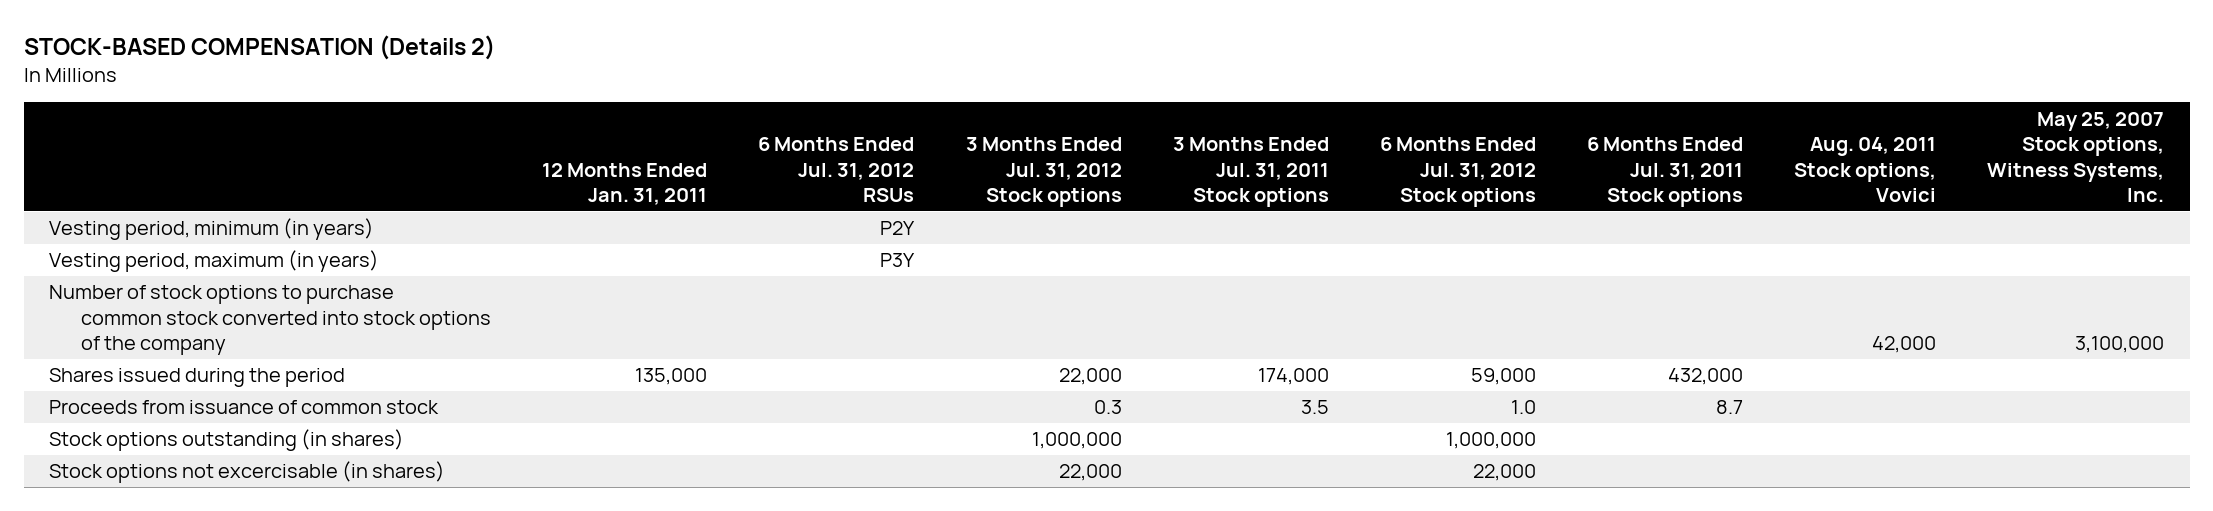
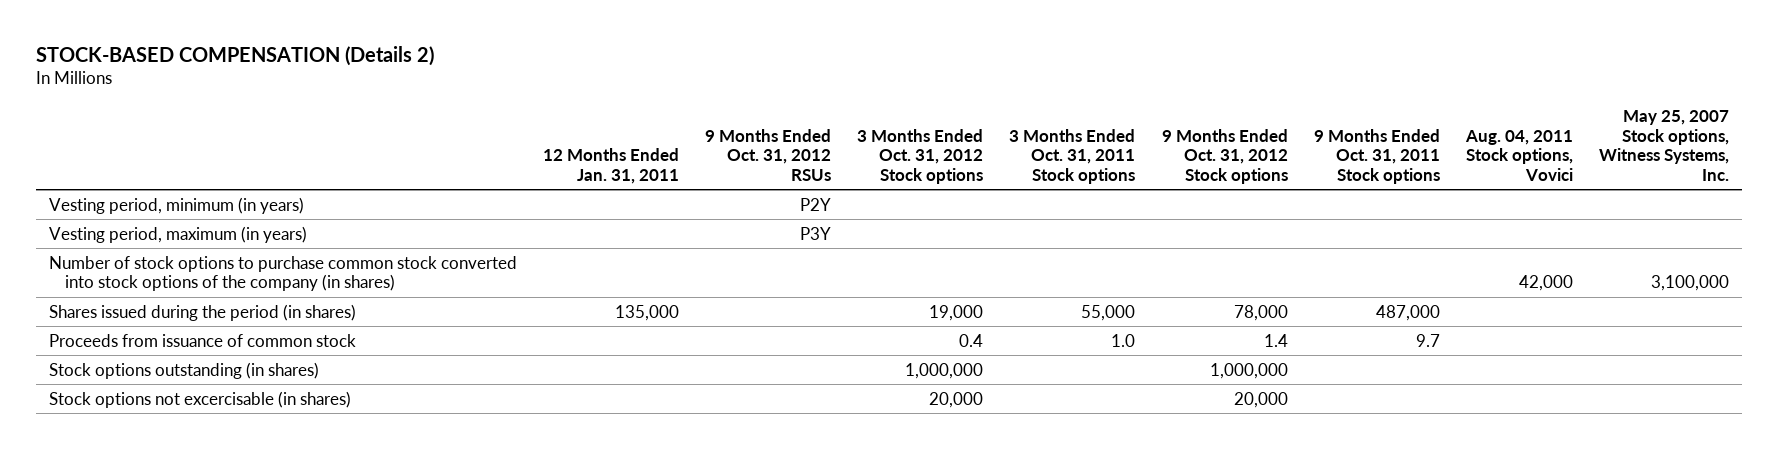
- | 12 Months Ended Jan. 31, 2011 | 6 Months Ended Jul. 31, 2012 RSUs | 3 Months Ended Jul. 31, 2012 Stock options | 3 Months Ended Jul. 31, 2011 Stock options | 6 Months Ended Jul. 31, 2012 Stock options | 6 Months Ended Jul. 31, 2011 Stock options | Aug. 04, 2011 Stock options, Vovici | May 25, 2007 Stock options, Witness Systems, Inc.
+ | 12 Months Ended Jan. 31, 2011 | 9 Months Ended Oct. 31, 2012 RSUs | 3 Months Ended Oct. 31, 2012 Stock options | 3 Months Ended Oct. 31, 2011 Stock options | 9 Months Ended Oct. 31, 2012 Stock options | 9 Months Ended Oct. 31, 2011 Stock options | Aug. 04, 2011 Stock options, Vovici | May 25, 2007 Stock options, Witness Systems, Inc.
- Number of stock options to purchase common stock converted into stock options of the company | | | | | | | 42,000 | 3,100,000
- Shares issued during the period | 135,000 | | 22,000 | 174,000 | 59,000 | 432,000 | |
+ Number of stock options to purchase common stock converted into stock options of the company (in shares) | | | | | | | 42,000 | 3,100,000
+ Shares issued during the period (in shares) | 135,000 | | 19,000 | 55,000 | 78,000 | 487,000 | |

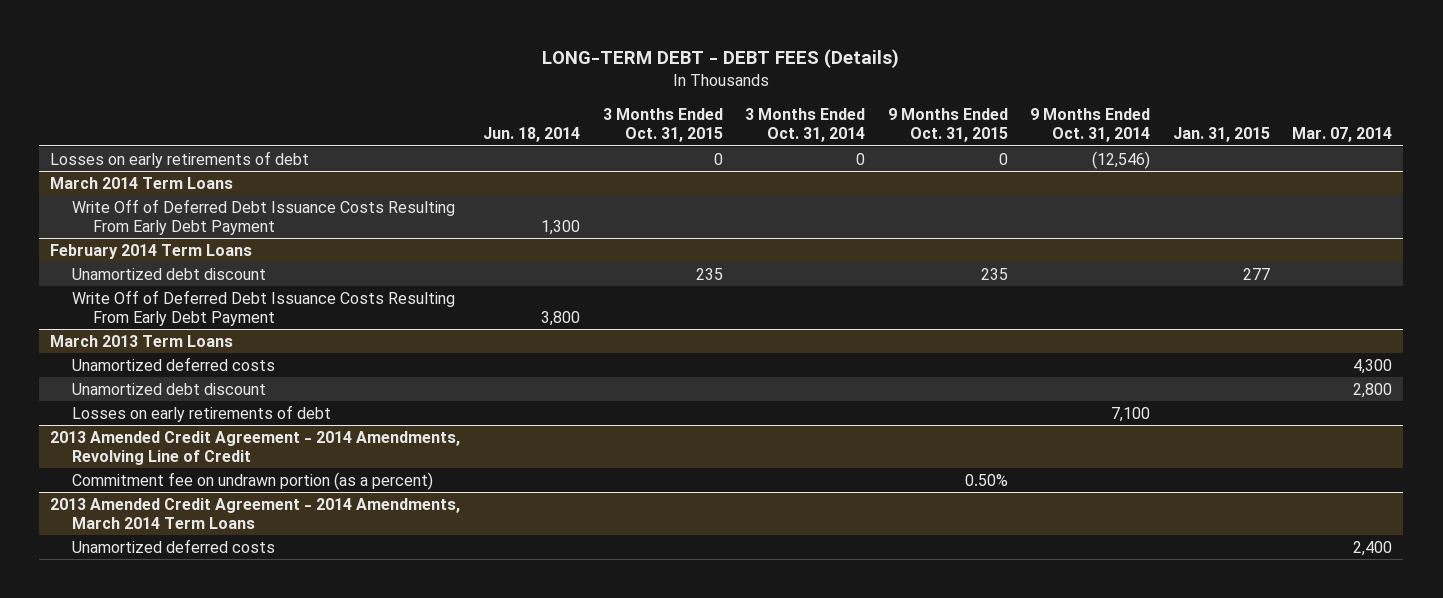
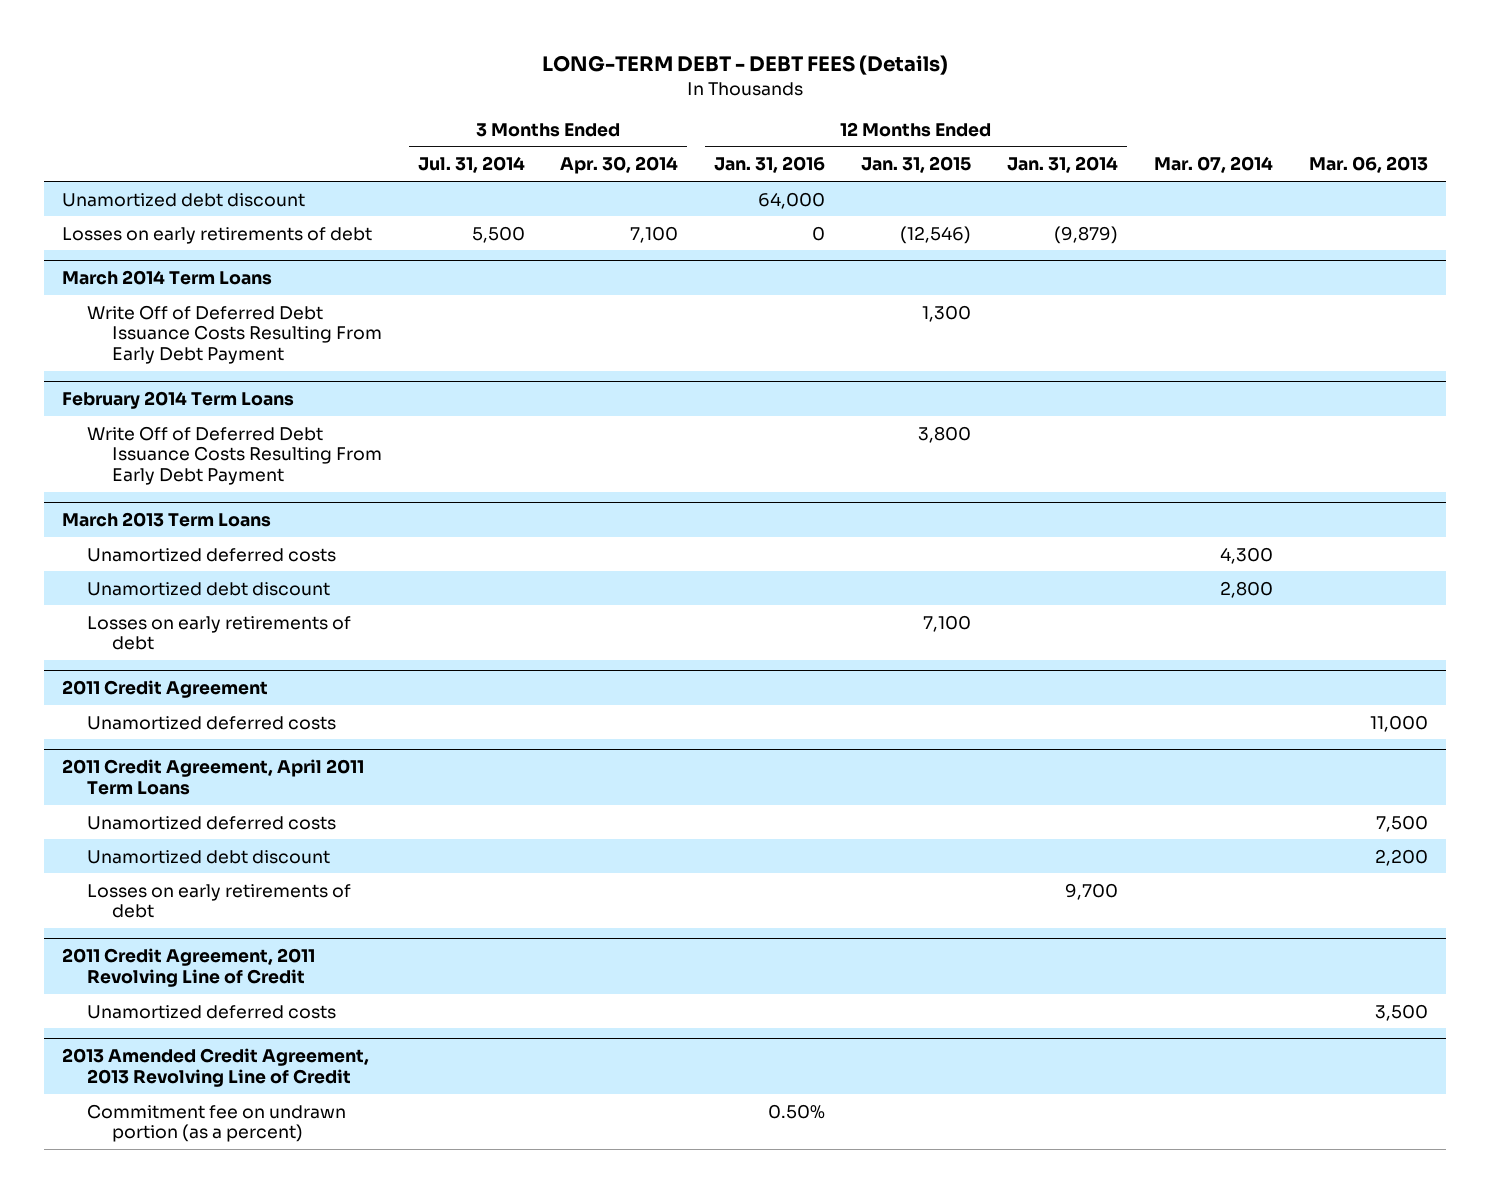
- | Jun. 18, 2014 | 3 Months Ended Oct. 31, 2015 | 3 Months Ended Oct. 31, 2014 | 9 Months Ended Oct. 31, 2015 | 9 Months Ended Oct. 31, 2014 | Jan. 31, 2015 | Mar. 07, 2014
+ | 3 Months Ended Jul. 31, 2014 | 3 Months Ended Apr. 30, 2014 | 12 Months Ended Jan. 31, 2016 | 12 Months Ended Jan. 31, 2015 | 12 Months Ended Jan. 31, 2014 | Mar. 07, 2014 | Mar. 06, 2013
+ Unamortized debt discount | | | 64,000 | | | |
@ February 2014 Term Loans
- Unamortized debt discount | | 235 | | 235 | | 277 |
- 2013 Amended Credit Agreement - 2014 Amendments, Revolving Line of Credit
+ 2011 Credit Agreement
+ Unamortized deferred costs | | | | | | | 11,000
+ 2011 Credit Agreement, April 2011 Term Loans
+ Unamortized deferred costs | | | | | | | 7,500
+ Unamortized debt discount | | | | | | | 2,200
+ Losses on early retirements of debt | | | | | 9,700 | |
+ 2011 Credit Agreement, 2011 Revolving Line of Credit
+ Unamortized deferred costs | | | | | | | 3,500
+ 2013 Amended Credit Agreement, 2013 Revolving Line of Credit
- 2013 Amended Credit Agreement - 2014 Amendments, March 2014 Term Loans
- Unamortized deferred costs | | | | | | | 2,400

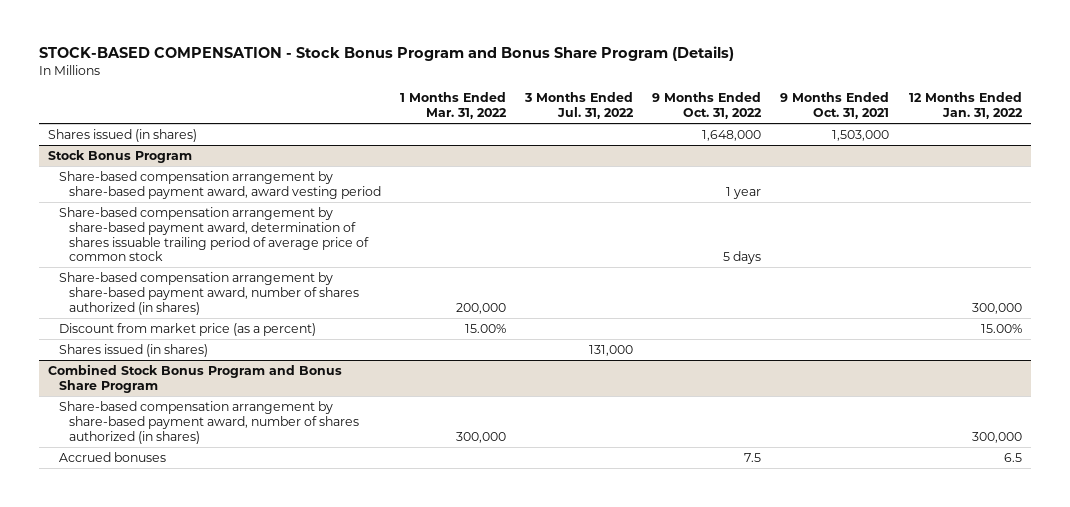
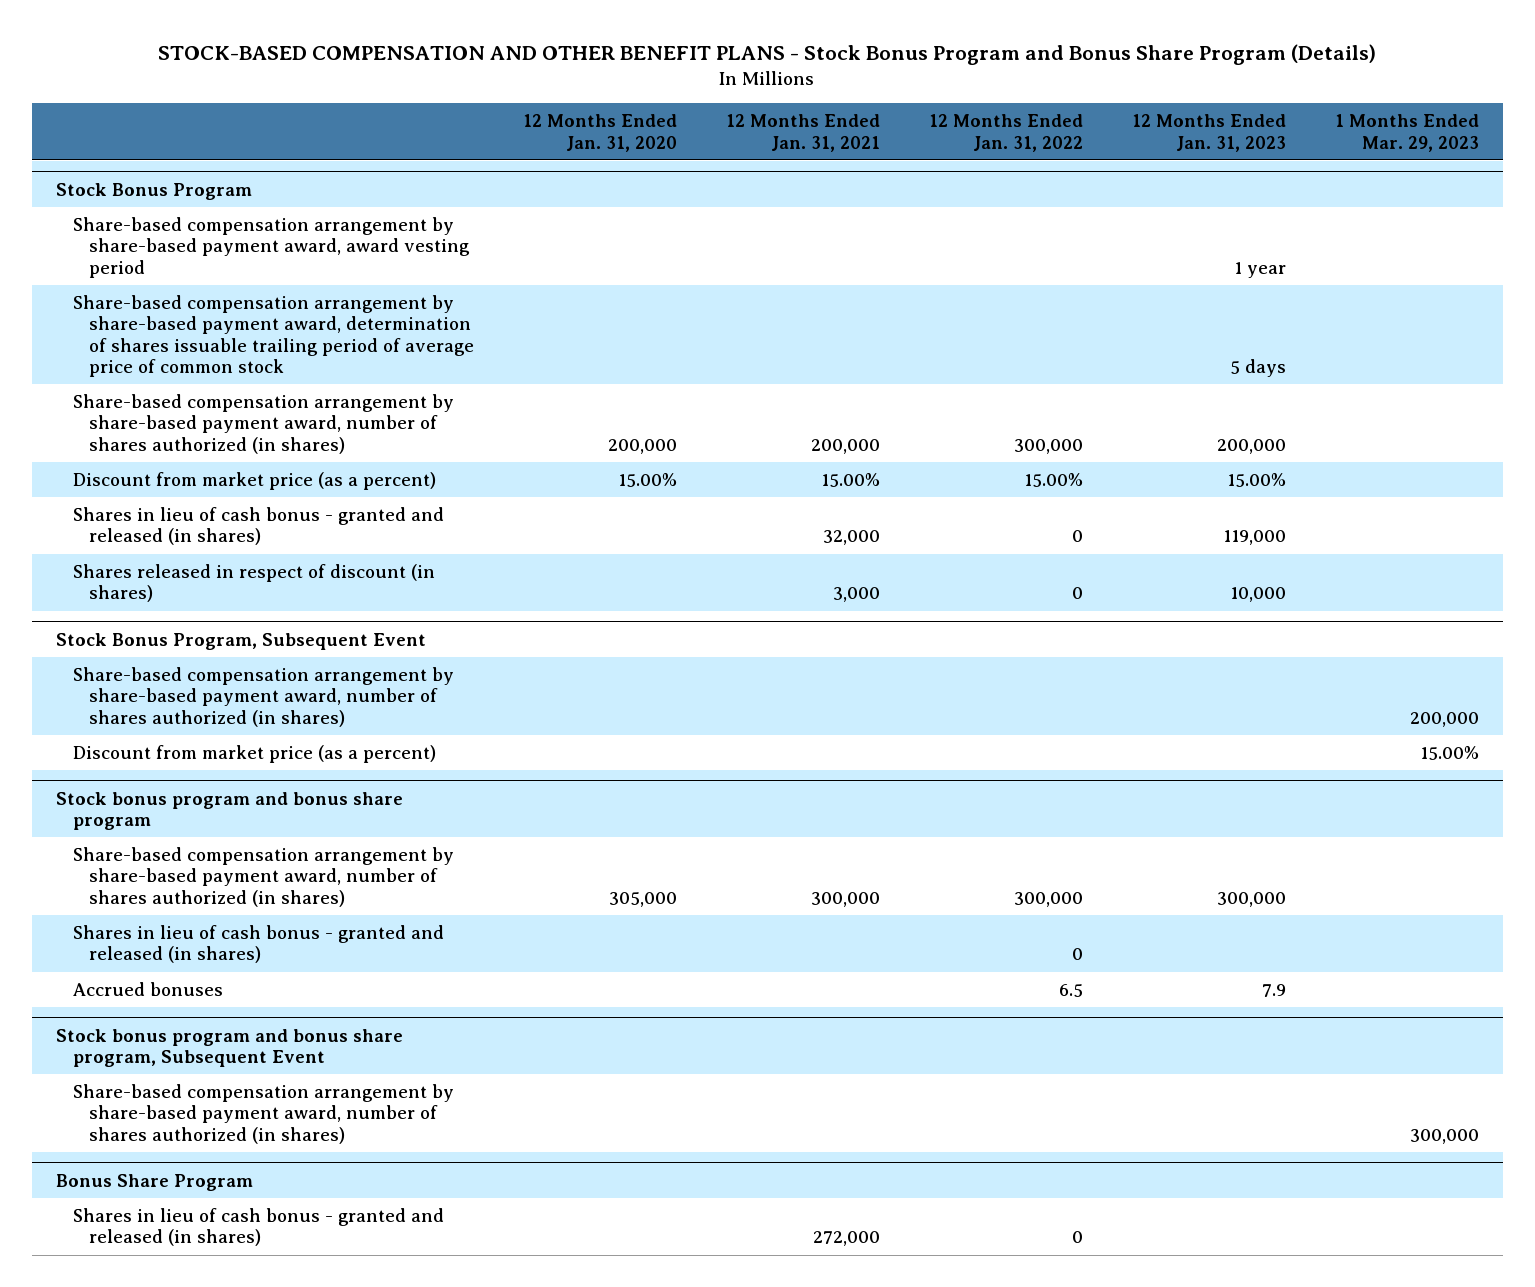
- STOCK-BASED COMPENSATION - Stock Bonus Program and Bonus Share Program (Details)
+ STOCK-BASED COMPENSATION AND OTHER BENEFIT PLANS - Stock Bonus Program and Bonus Share Program (Details)
- | 1 Months Ended Mar. 31, 2022 | 3 Months Ended Jul. 31, 2022 | 9 Months Ended Oct. 31, 2022 | 9 Months Ended Oct. 31, 2021 | 12 Months Ended Jan. 31, 2022
+ | 12 Months Ended Jan. 31, 2020 | 12 Months Ended Jan. 31, 2021 | 12 Months Ended Jan. 31, 2022 | 12 Months Ended Jan. 31, 2023 | 1 Months Ended Mar. 29, 2023
- Shares issued (in shares) | | | 1,648,000 | 1,503,000 |
@ Stock Bonus Program
- Shares issued (in shares) | | 131,000 | | |
- Combined Stock Bonus Program and Bonus Share Program
@ Stock Bonus Program
+ Shares in lieu of cash bonus - granted and released (in shares) | | 32,000 | 0 | 119,000 |
+ Shares released in respect of discount (in shares) | | 3,000 | 0 | 10,000 |
+ Stock Bonus Program, Subsequent Event
+ Share-based compensation arrangement by share-based payment award, number of shares authorized (in shares) | | | | | 200,000
+ Discount from market price (as a percent) | | | | | 15.00%
+ Stock bonus program and bonus share program
+ Shares in lieu of cash bonus - granted and released (in shares) | | | 0 | |
+ Stock bonus program and bonus share program, Subsequent Event
+ Share-based compensation arrangement by share-based payment award, number of shares authorized (in shares) | | | | | 300,000
+ Bonus Share Program
+ Shares in lieu of cash bonus - granted and released (in shares) | | 272,000 | 0 | |

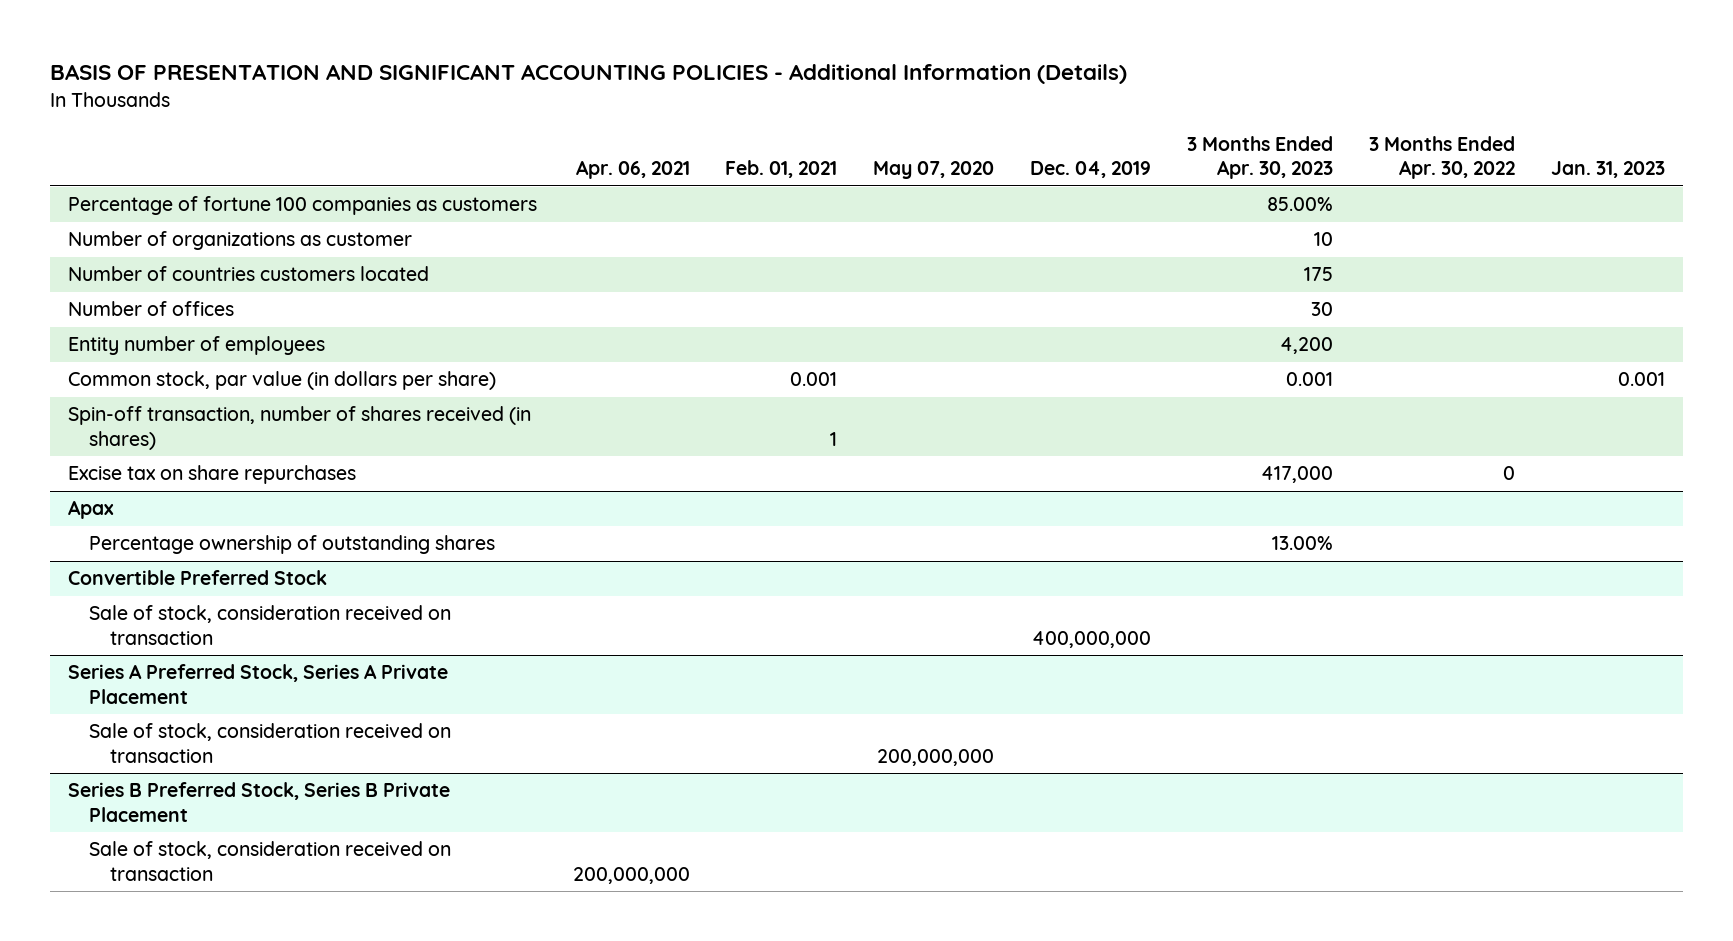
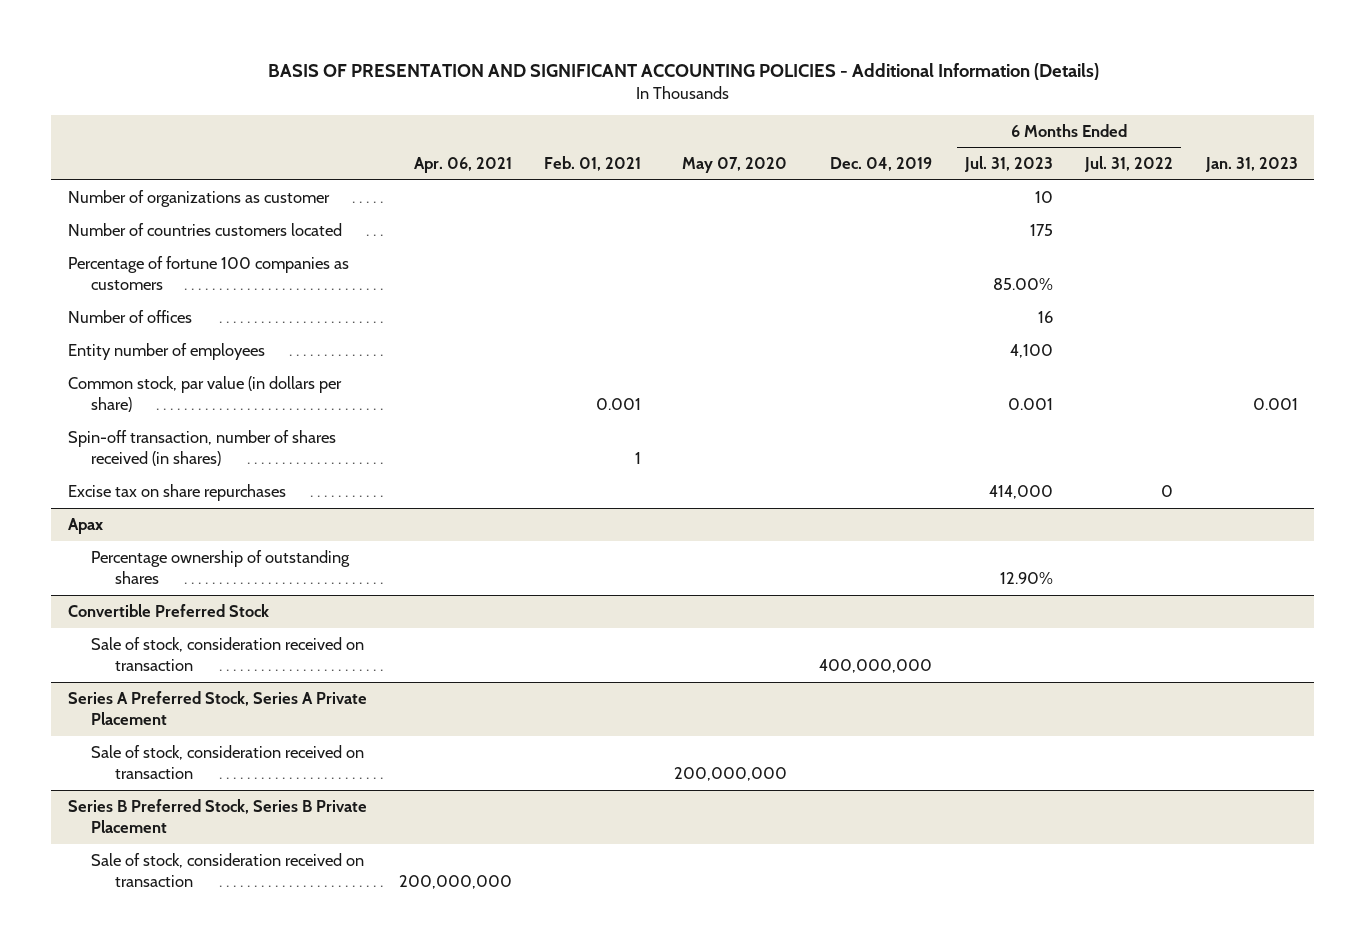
- | Apr. 06, 2021 | Feb. 01, 2021 | May 07, 2020 | Dec. 04, 2019 | 3 Months Ended Apr. 30, 2023 | 3 Months Ended Apr. 30, 2022 | Jan. 31, 2023
+ | Apr. 06, 2021 | Feb. 01, 2021 | May 07, 2020 | Dec. 04, 2019 | 6 Months Ended Jul. 31, 2023 | 6 Months Ended Jul. 31, 2022 | Jan. 31, 2023
moved down: Percentage of fortune 100 companies as customers | | | | | 85.00% | |

